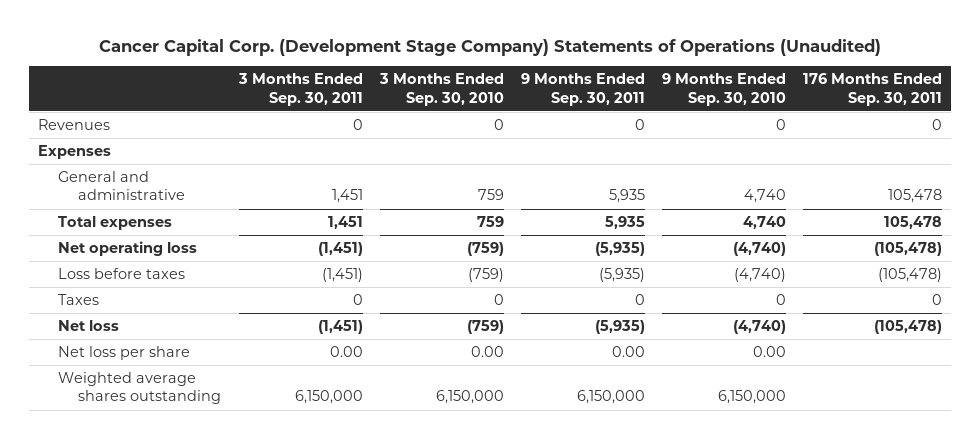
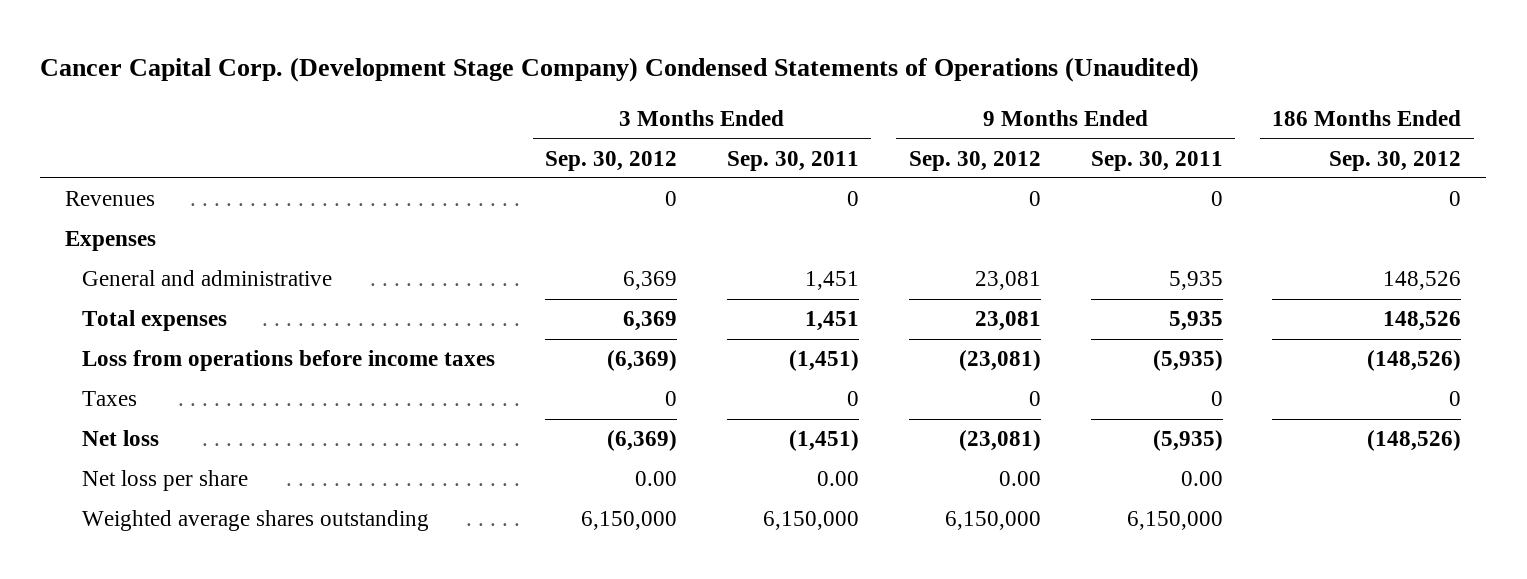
- Cancer Capital Corp. (Development Stage Company) Statements of Operations (Unaudited)
+ Cancer Capital Corp. (Development Stage Company) Condensed Statements of Operations (Unaudited)
- | 3 Months Ended Sep. 30, 2011 | 3 Months Ended Sep. 30, 2010 | 9 Months Ended Sep. 30, 2011 | 9 Months Ended Sep. 30, 2010 | 176 Months Ended Sep. 30, 2011
+ | 3 Months Ended Sep. 30, 2012 | 3 Months Ended Sep. 30, 2011 | 9 Months Ended Sep. 30, 2012 | 9 Months Ended Sep. 30, 2011 | 186 Months Ended Sep. 30, 2012
- Net operating loss | (1,451) | (759) | (5,935) | (4,740) | (105,478)
- Loss before taxes | (1,451) | (759) | (5,935) | (4,740) | (105,478)
+ Loss from operations before income taxes | (6,369) | (1,451) | (23,081) | (5,935) | (148,526)

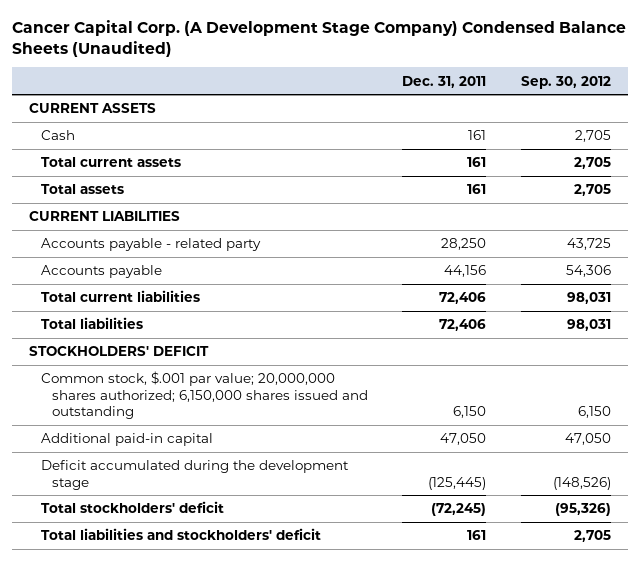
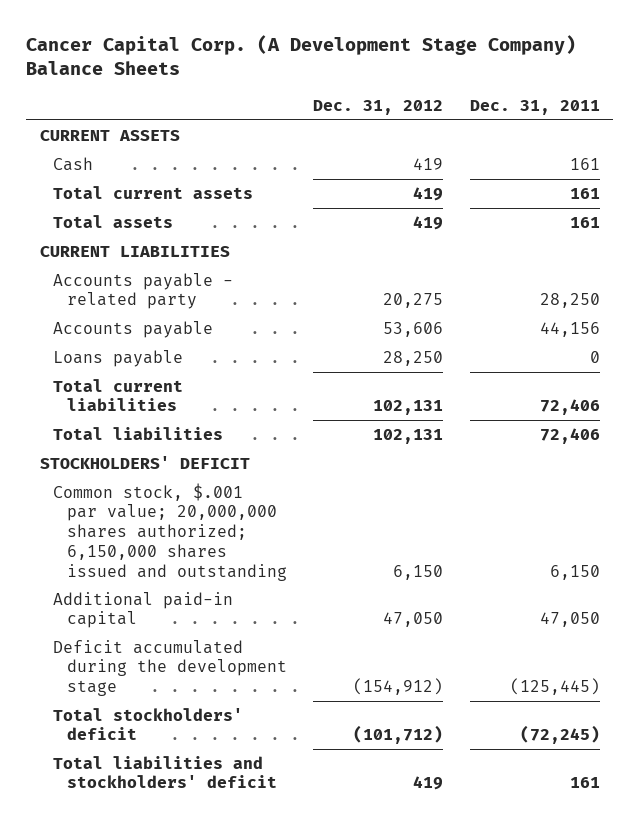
- Cancer Capital Corp. (A Development Stage Company) Condensed Balance Sheets (Unaudited)
+ Cancer Capital Corp. (A Development Stage Company) Balance Sheets
- | Dec. 31, 2011 | Sep. 30, 2012
+ | Dec. 31, 2012 | Dec. 31, 2011
+ Loans payable | 28,250 | 0

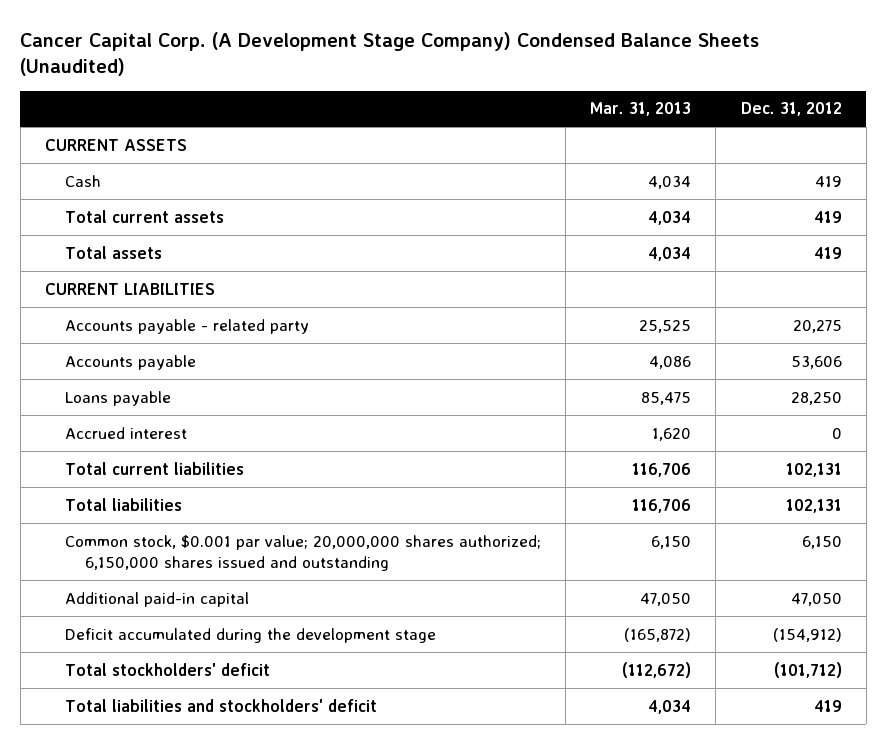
- Cancer Capital Corp. (A Development Stage Company) Balance Sheets
+ Cancer Capital Corp. (A Development Stage Company) Condensed Balance Sheets (Unaudited)
- | Dec. 31, 2012 | Dec. 31, 2011
+ | Mar. 31, 2013 | Dec. 31, 2012
+ Accrued interest | 1,620 | 0
- STOCKHOLDERS' DEFICIT
- Common stock, $.001 par value; 20,000,000 shares authorized; 6,150,000 shares issued and outstanding | 6,150 | 6,150
+ Common stock, $0.001 par value; 20,000,000 shares authorized; 6,150,000 shares issued and outstanding | 6,150 | 6,150

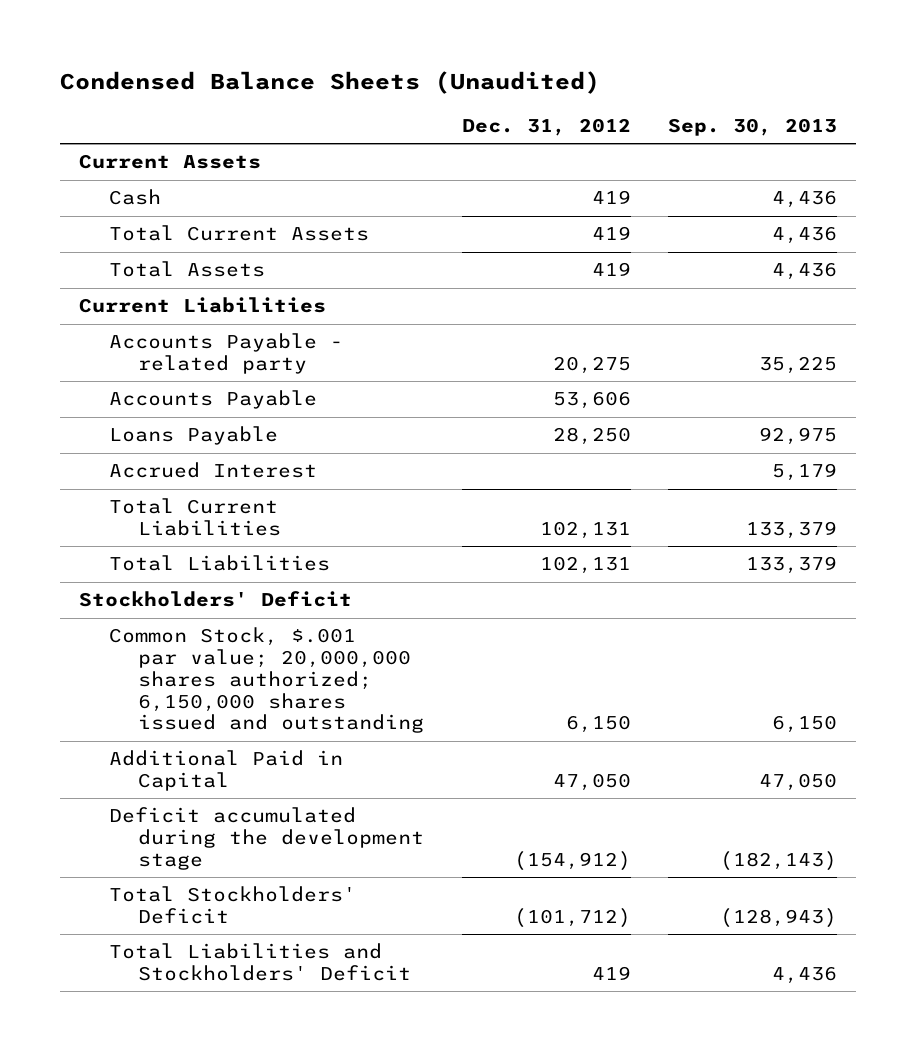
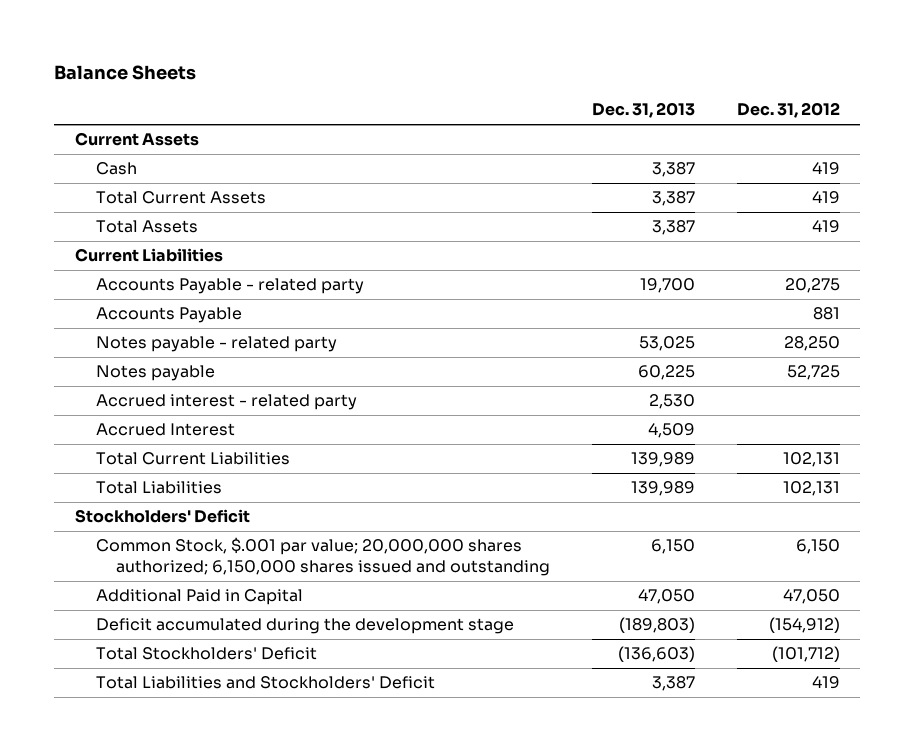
- Condensed Balance Sheets (Unaudited)
+ Balance Sheets
- | Dec. 31, 2012 | Sep. 30, 2013
+ | Dec. 31, 2013 | Dec. 31, 2012
- Accounts Payable | 53,606 |
- Loans Payable | 28,250 | 92,975
+ Accounts Payable | | 881
+ Notes payable - related party | 53,025 | 28,250
+ Notes payable | 60,225 | 52,725
+ Accrued interest - related party | 2,530 |

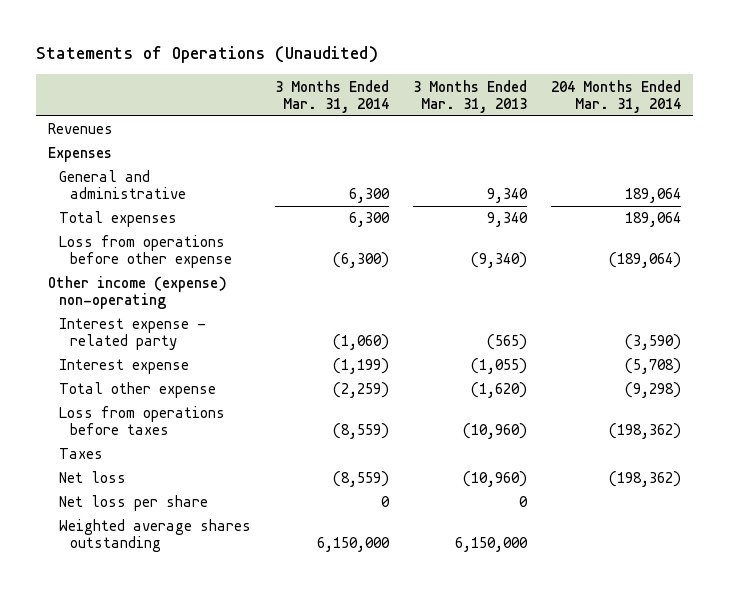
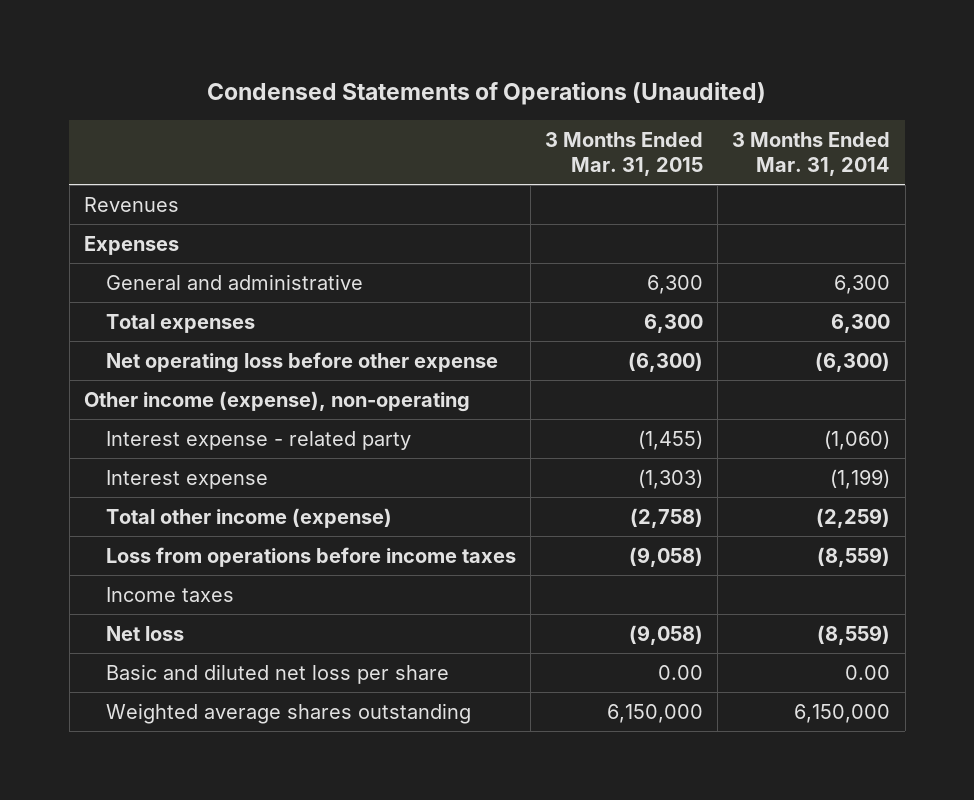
- Statements of Operations (Unaudited)
+ Condensed Statements of Operations (Unaudited)
- | 3 Months Ended Mar. 31, 2014 | 3 Months Ended Mar. 31, 2013 | 204 Months Ended Mar. 31, 2014
+ | 3 Months Ended Mar. 31, 2015 | 3 Months Ended Mar. 31, 2014
- Loss from operations before other expense | (6,300) | (9,340) | (189,064)
- Other income (expense) non-operating
+ Net operating loss before other expense | (6,300) | (6,300)
+ Other income (expense), non-operating
- Total other expense | (2,259) | (1,620) | (9,298)
- Loss from operations before taxes | (8,559) | (10,960) | (198,362)
- Taxes
+ Total other income (expense) | (2,758) | (2,259)
+ Loss from operations before income taxes | (9,058) | (8,559)
+ Income taxes
- Net loss per share | 0 | 0 |
+ Basic and diluted net loss per share | 0.00 | 0.00

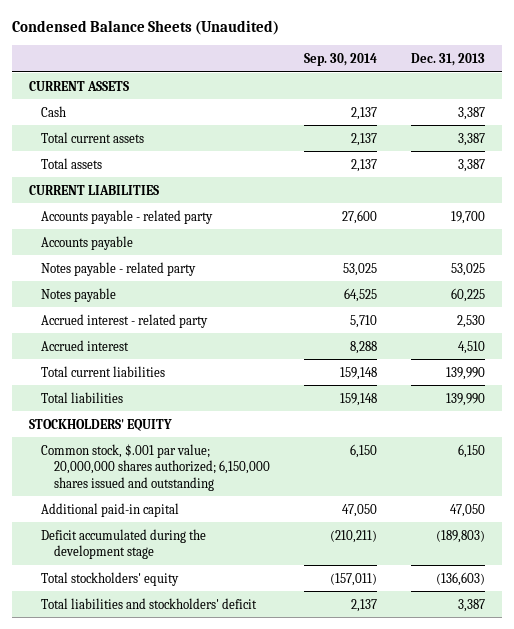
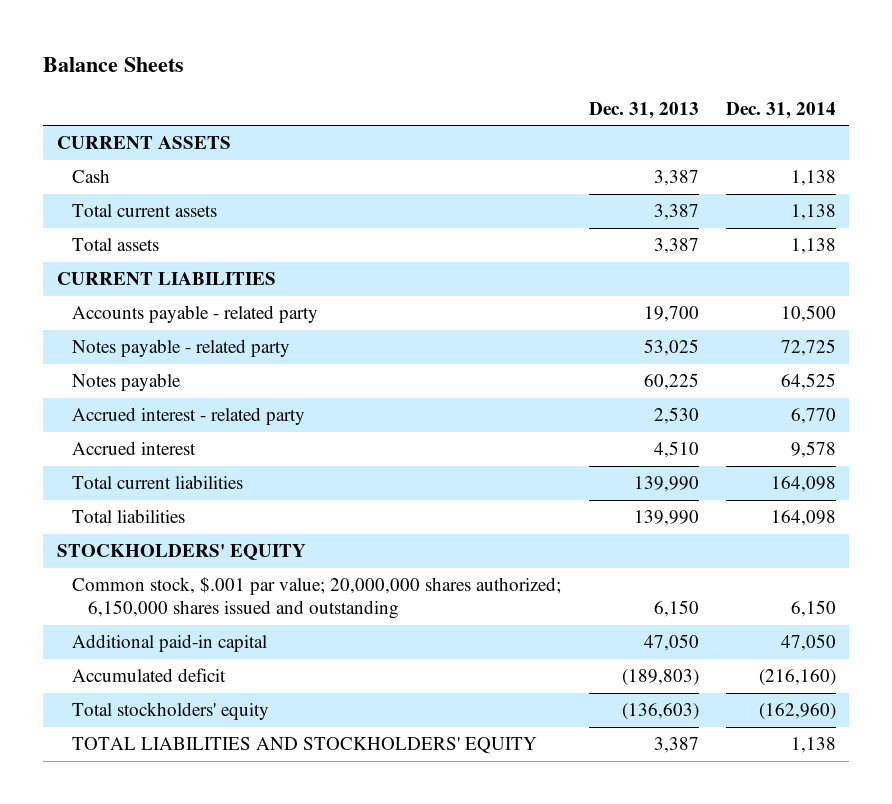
- Condensed Balance Sheets (Unaudited)
+ Balance Sheets
- | Sep. 30, 2014 | Dec. 31, 2013
+ | Dec. 31, 2013 | Dec. 31, 2014
- Accounts payable
- Deficit accumulated during the development stage | (210,211) | (189,803)
+ Accumulated deficit | (189,803) | (216,160)
- Total liabilities and stockholders' deficit | 2,137 | 3,387
+ TOTAL LIABILITIES AND STOCKHOLDERS' EQUITY | 3,387 | 1,138

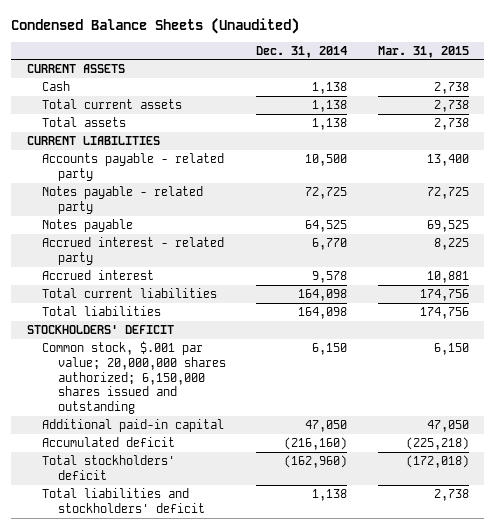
- Balance Sheets
+ Condensed Balance Sheets (Unaudited)
- | Dec. 31, 2013 | Dec. 31, 2014
+ | Dec. 31, 2014 | Mar. 31, 2015
- STOCKHOLDERS' EQUITY
+ STOCKHOLDERS' DEFICIT
- Total stockholders' equity | (136,603) | (162,960)
- TOTAL LIABILITIES AND STOCKHOLDERS' EQUITY | 3,387 | 1,138
+ Total stockholders' deficit | (162,960) | (172,018)
+ Total liabilities and stockholders' deficit | 1,138 | 2,738

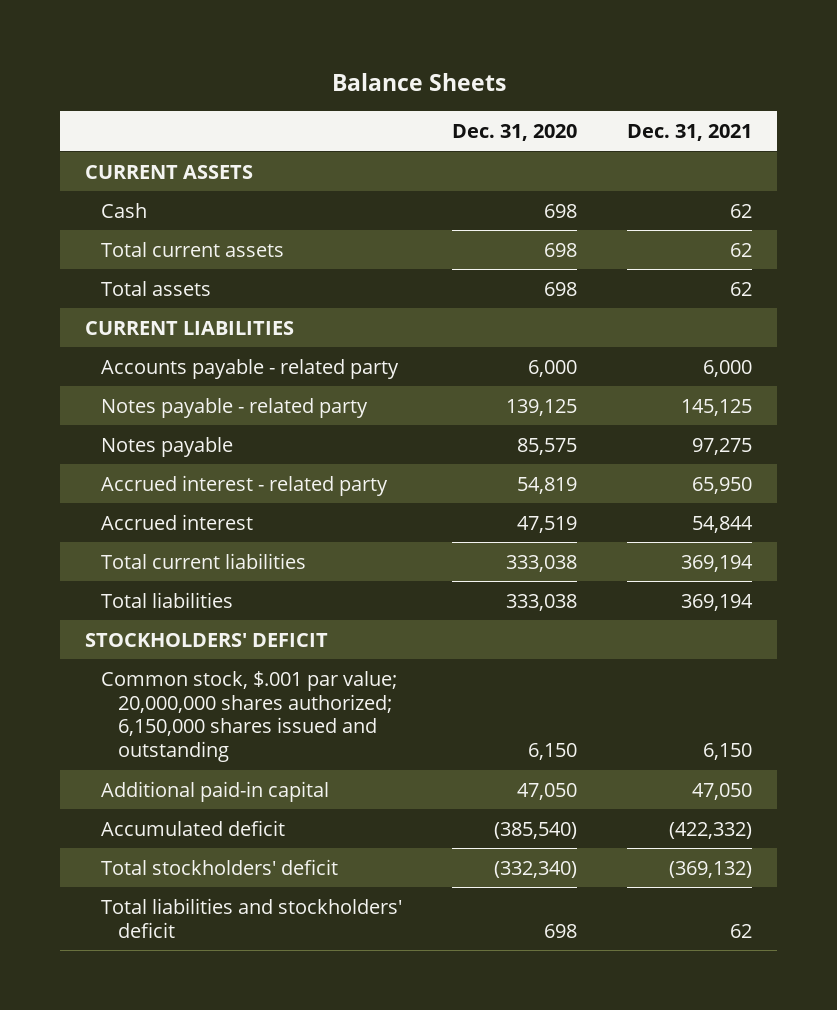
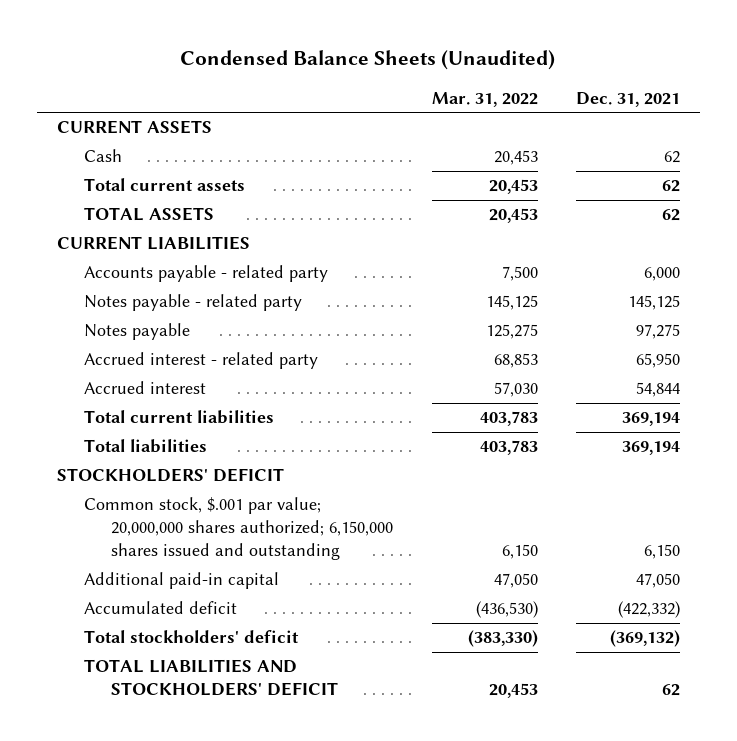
- Balance Sheets
+ Condensed Balance Sheets (Unaudited)
- | Dec. 31, 2020 | Dec. 31, 2021
+ | Mar. 31, 2022 | Dec. 31, 2021
- Total assets | 698 | 62
+ TOTAL ASSETS | 20,453 | 62
- Total liabilities and stockholders' deficit | 698 | 62
+ TOTAL LIABILITIES AND STOCKHOLDERS' DEFICIT | 20,453 | 62

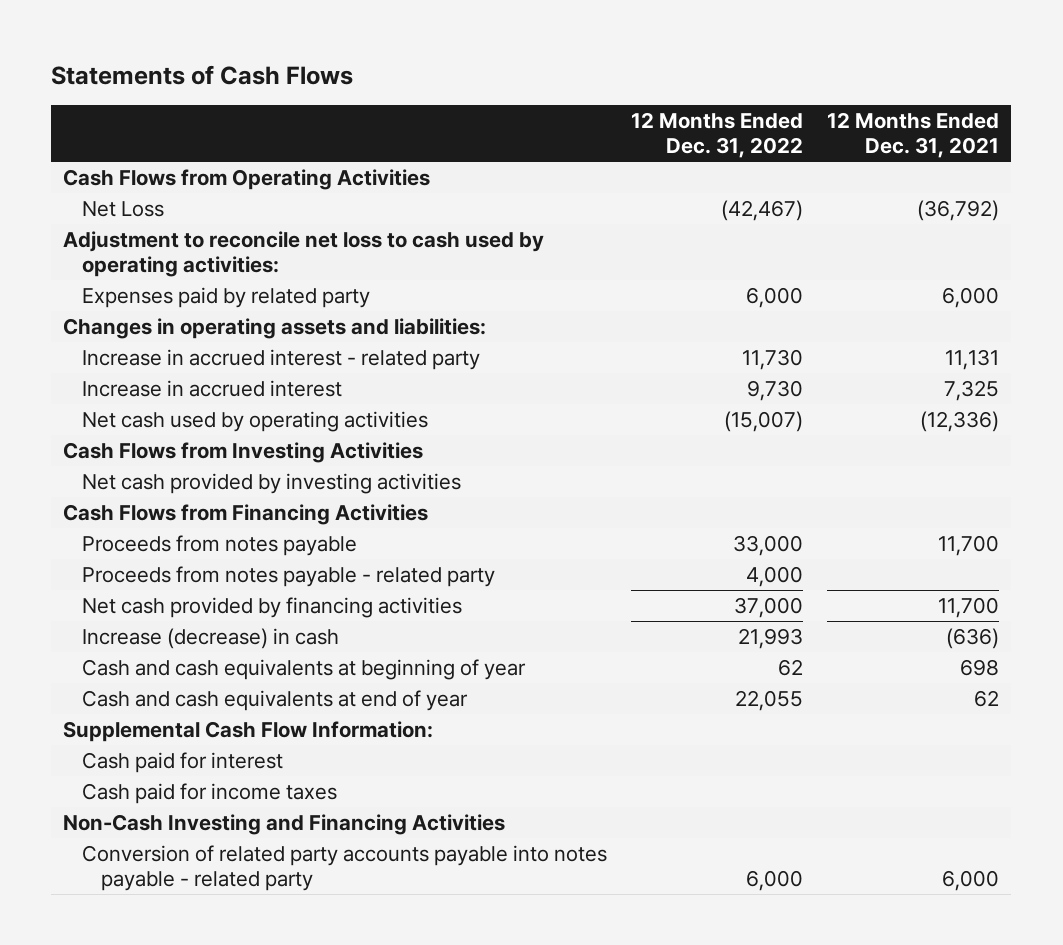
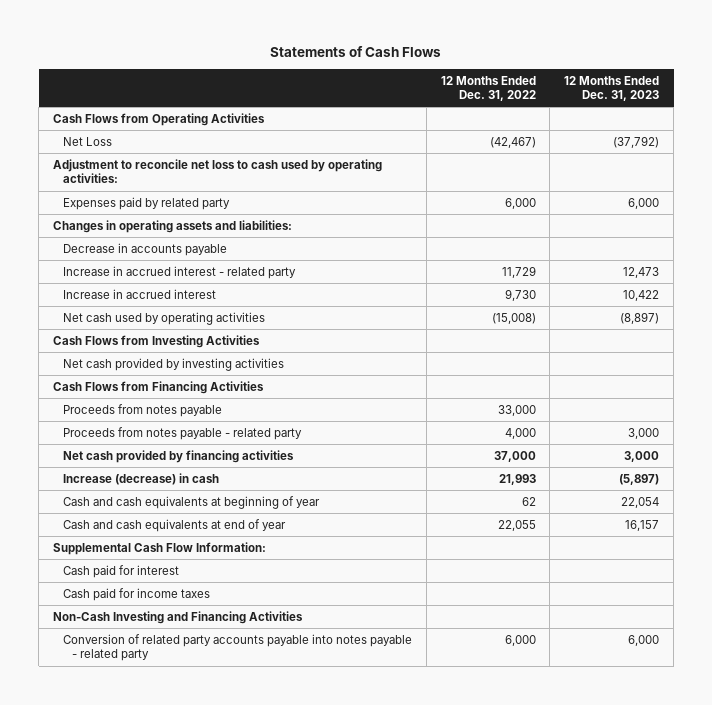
- | 12 Months Ended Dec. 31, 2022 | 12 Months Ended Dec. 31, 2021
+ | 12 Months Ended Dec. 31, 2022 | 12 Months Ended Dec. 31, 2023
- Increase in accrued interest - related party | 11,730 | 11,131
+ Decrease in accounts payable
+ Increase in accrued interest - related party | 11,729 | 12,473
- Net cash used by operating activities | (15,007) | (12,336)
+ Net cash used by operating activities | (15,008) | (8,897)

